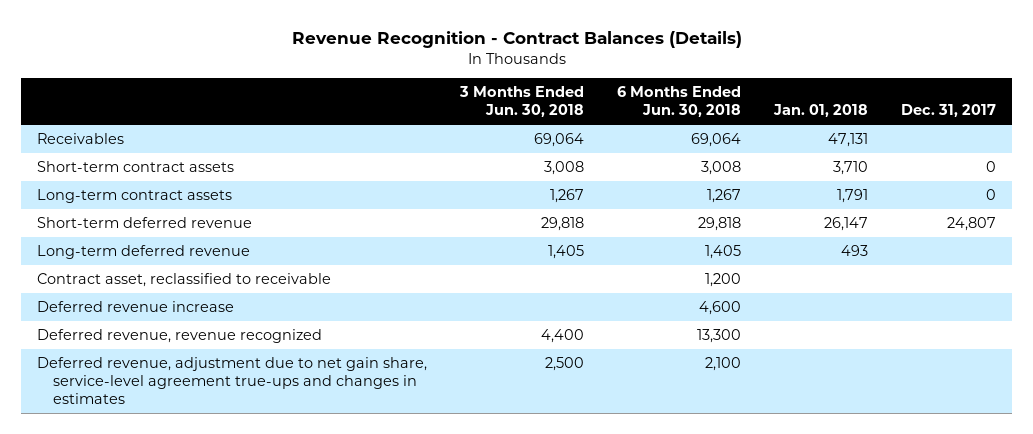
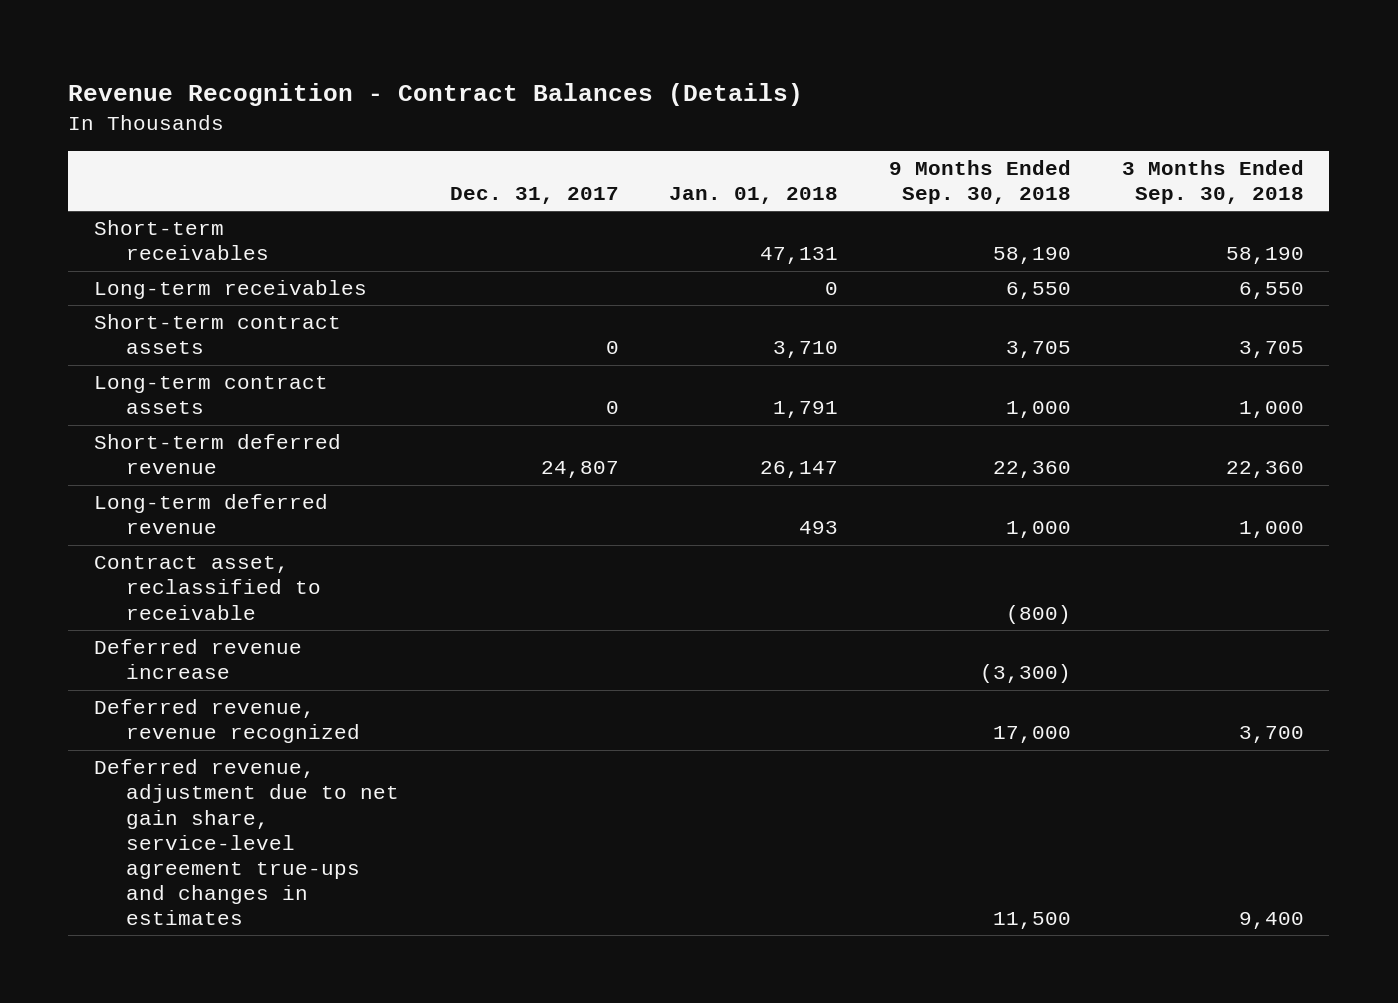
- | 3 Months Ended Jun. 30, 2018 | 6 Months Ended Jun. 30, 2018 | Jan. 01, 2018 | Dec. 31, 2017
+ | Dec. 31, 2017 | Jan. 01, 2018 | 9 Months Ended Sep. 30, 2018 | 3 Months Ended Sep. 30, 2018
- Receivables | 69,064 | 69,064 | 47,131 |
+ Short-term receivables | | 47,131 | 58,190 | 58,190
+ Long-term receivables | | 0 | 6,550 | 6,550

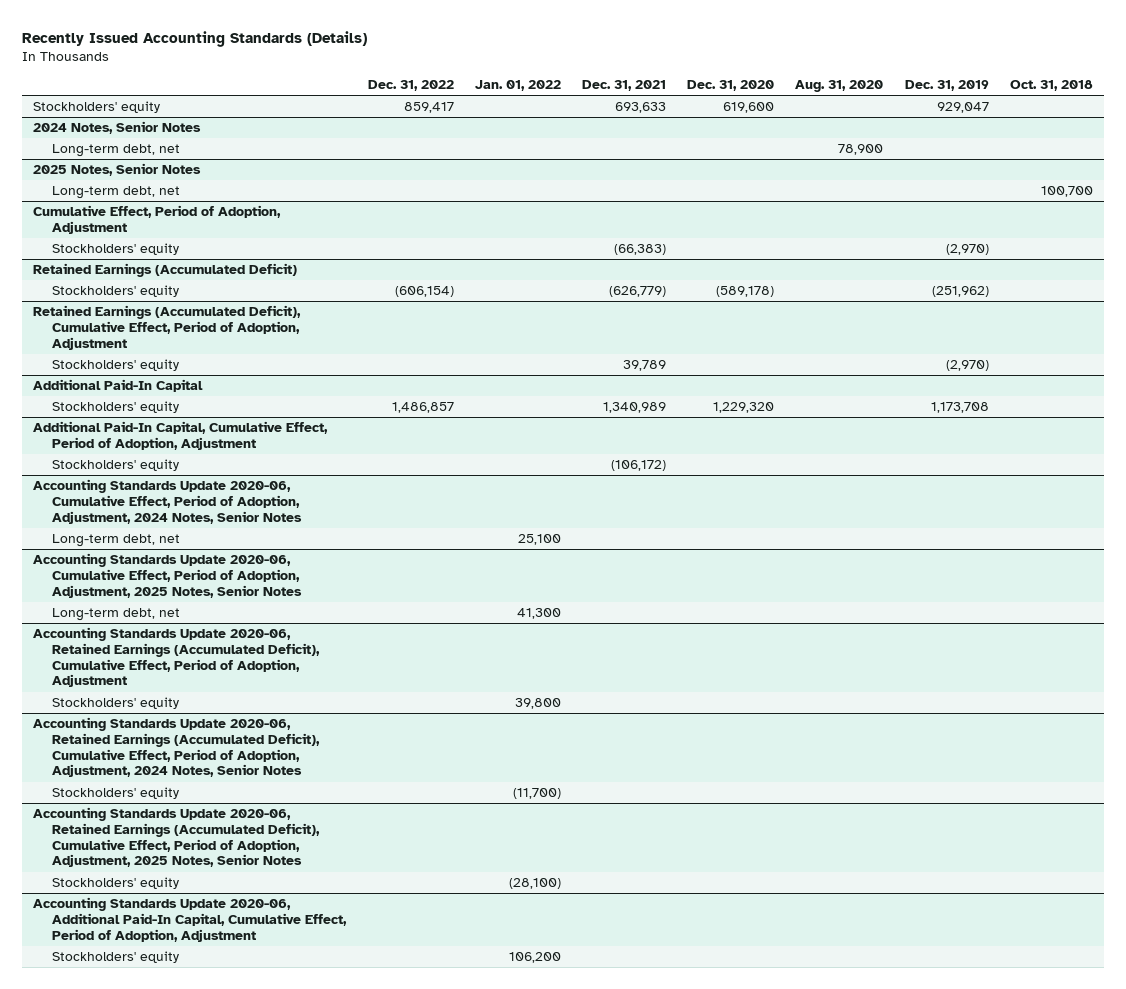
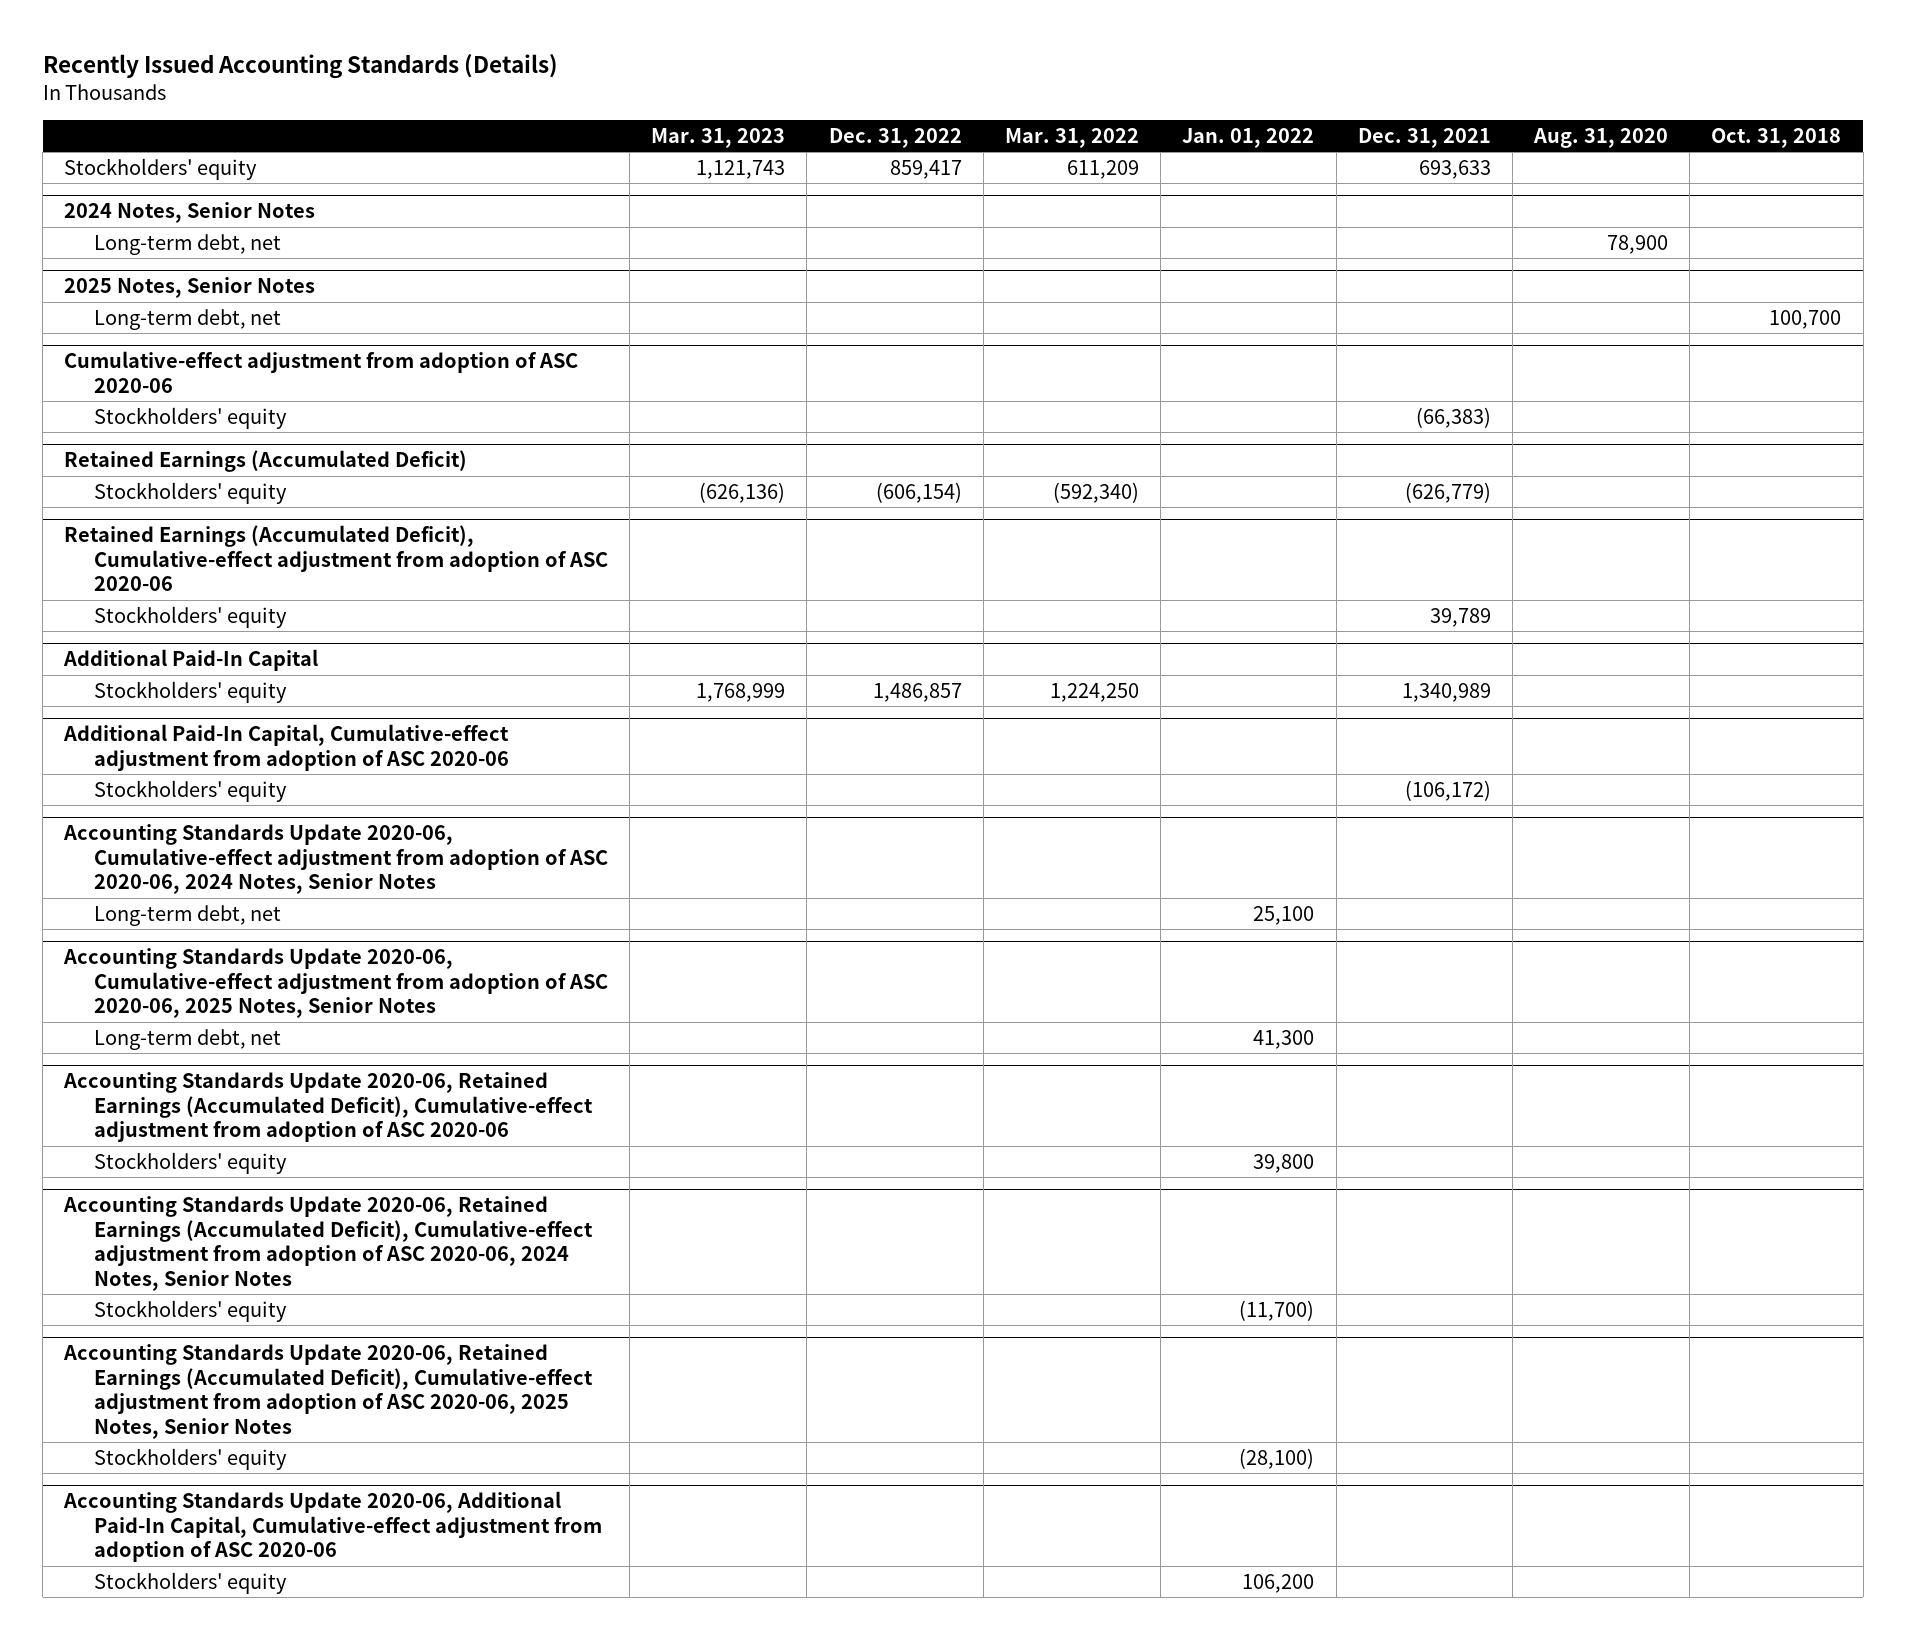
- | Dec. 31, 2022 | Jan. 01, 2022 | Dec. 31, 2021 | Dec. 31, 2020 | Aug. 31, 2020 | Dec. 31, 2019 | Oct. 31, 2018
+ | Mar. 31, 2023 | Dec. 31, 2022 | Mar. 31, 2022 | Jan. 01, 2022 | Dec. 31, 2021 | Aug. 31, 2020 | Oct. 31, 2018
- Cumulative Effect, Period of Adoption, Adjustment
+ Cumulative-effect adjustment from adoption of ASC 2020-06
- Retained Earnings (Accumulated Deficit), Cumulative Effect, Period of Adoption, Adjustment
+ Retained Earnings (Accumulated Deficit), Cumulative-effect adjustment from adoption of ASC 2020-06
- Additional Paid-In Capital, Cumulative Effect, Period of Adoption, Adjustment
+ Additional Paid-In Capital, Cumulative-effect adjustment from adoption of ASC 2020-06
- Accounting Standards Update 2020-06, Cumulative Effect, Period of Adoption, Adjustment, 2024 Notes, Senior Notes
+ Accounting Standards Update 2020-06, Cumulative-effect adjustment from adoption of ASC 2020-06, 2024 Notes, Senior Notes
- Accounting Standards Update 2020-06, Cumulative Effect, Period of Adoption, Adjustment, 2025 Notes, Senior Notes
+ Accounting Standards Update 2020-06, Cumulative-effect adjustment from adoption of ASC 2020-06, 2025 Notes, Senior Notes
- Accounting Standards Update 2020-06, Retained Earnings (Accumulated Deficit), Cumulative Effect, Period of Adoption, Adjustment
+ Accounting Standards Update 2020-06, Retained Earnings (Accumulated Deficit), Cumulative-effect adjustment from adoption of ASC 2020-06
- Accounting Standards Update 2020-06, Retained Earnings (Accumulated Deficit), Cumulative Effect, Period of Adoption, Adjustment, 2024 Notes, Senior Notes
+ Accounting Standards Update 2020-06, Retained Earnings (Accumulated Deficit), Cumulative-effect adjustment from adoption of ASC 2020-06, 2024 Notes, Senior Notes
- Accounting Standards Update 2020-06, Retained Earnings (Accumulated Deficit), Cumulative Effect, Period of Adoption, Adjustment, 2025 Notes, Senior Notes
+ Accounting Standards Update 2020-06, Retained Earnings (Accumulated Deficit), Cumulative-effect adjustment from adoption of ASC 2020-06, 2025 Notes, Senior Notes
- Accounting Standards Update 2020-06, Additional Paid-In Capital, Cumulative Effect, Period of Adoption, Adjustment
+ Accounting Standards Update 2020-06, Additional Paid-In Capital, Cumulative-effect adjustment from adoption of ASC 2020-06

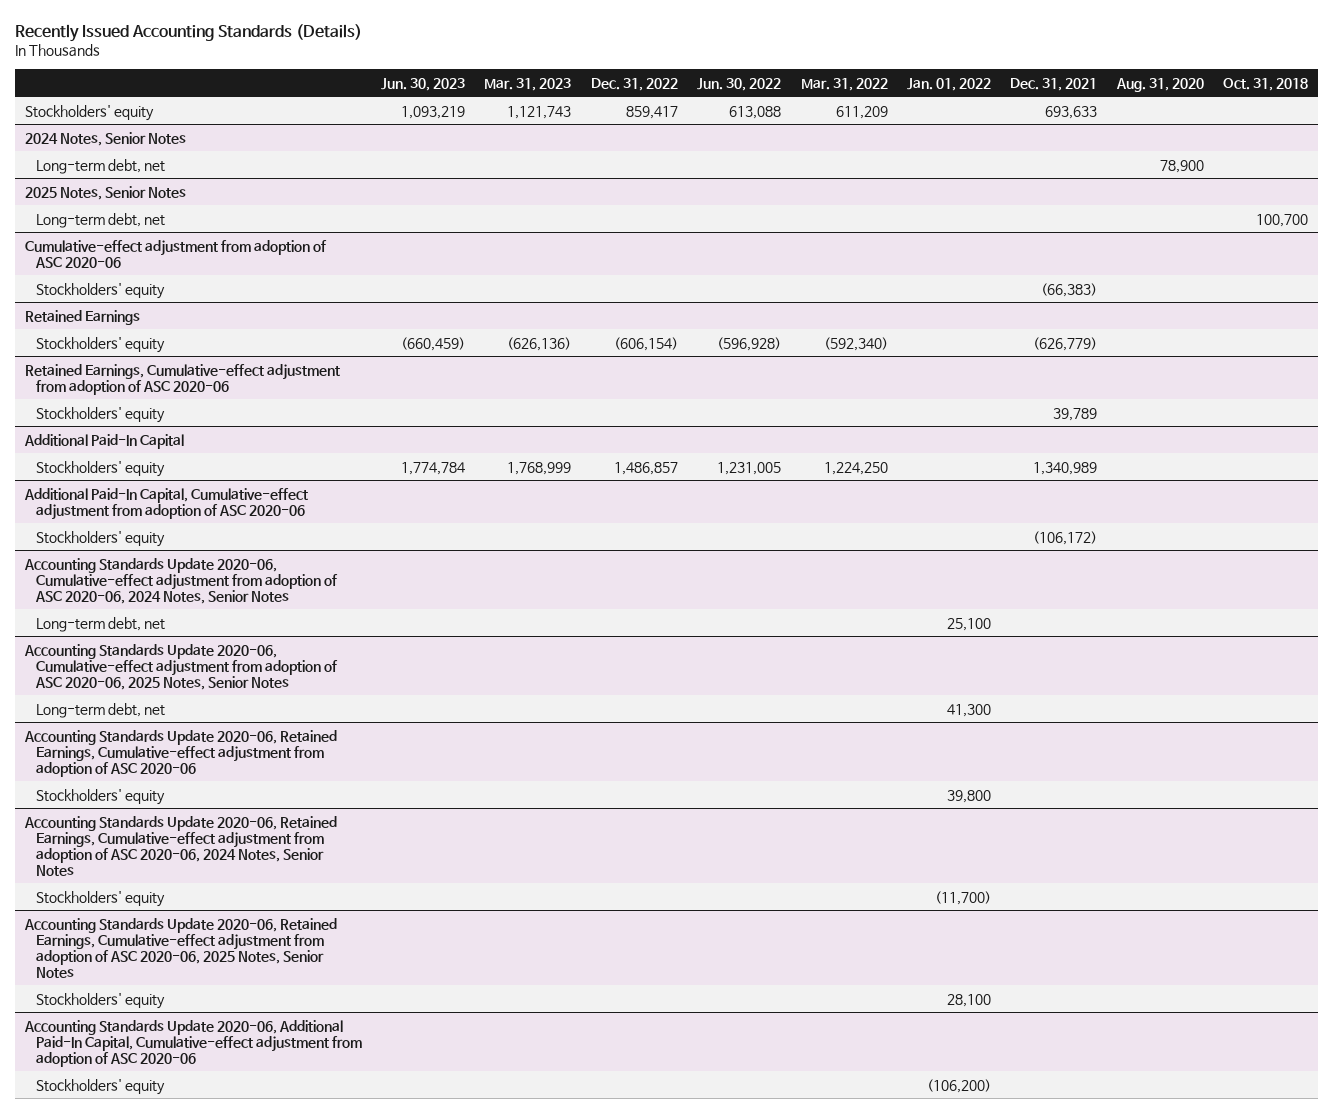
- | Mar. 31, 2023 | Dec. 31, 2022 | Mar. 31, 2022 | Jan. 01, 2022 | Dec. 31, 2021 | Aug. 31, 2020 | Oct. 31, 2018
+ | Jun. 30, 2023 | Mar. 31, 2023 | Dec. 31, 2022 | Jun. 30, 2022 | Mar. 31, 2022 | Jan. 01, 2022 | Dec. 31, 2021 | Aug. 31, 2020 | Oct. 31, 2018
- Retained Earnings (Accumulated Deficit)
+ Retained Earnings
- Retained Earnings (Accumulated Deficit), Cumulative-effect adjustment from adoption of ASC 2020-06
+ Retained Earnings, Cumulative-effect adjustment from adoption of ASC 2020-06
- Accounting Standards Update 2020-06, Retained Earnings (Accumulated Deficit), Cumulative-effect adjustment from adoption of ASC 2020-06
+ Accounting Standards Update 2020-06, Retained Earnings, Cumulative-effect adjustment from adoption of ASC 2020-06
- Accounting Standards Update 2020-06, Retained Earnings (Accumulated Deficit), Cumulative-effect adjustment from adoption of ASC 2020-06, 2024 Notes, Senior Notes
+ Accounting Standards Update 2020-06, Retained Earnings, Cumulative-effect adjustment from adoption of ASC 2020-06, 2024 Notes, Senior Notes
- Accounting Standards Update 2020-06, Retained Earnings (Accumulated Deficit), Cumulative-effect adjustment from adoption of ASC 2020-06, 2025 Notes, Senior Notes
- Stockholders' equity | | | | (28,100) | | |
+ Accounting Standards Update 2020-06, Retained Earnings, Cumulative-effect adjustment from adoption of ASC 2020-06, 2025 Notes, Senior Notes
+ Stockholders' equity | | | | | | 28,100 | | |
@ Accounting Standards Update 2020-06, Additional Paid-In Capital, Cumulative-effect adjustment from adoption of ASC 2020-06
- Stockholders' equity | | | | 106,200 | | |
+ Stockholders' equity | | | | | | (106,200) | | |

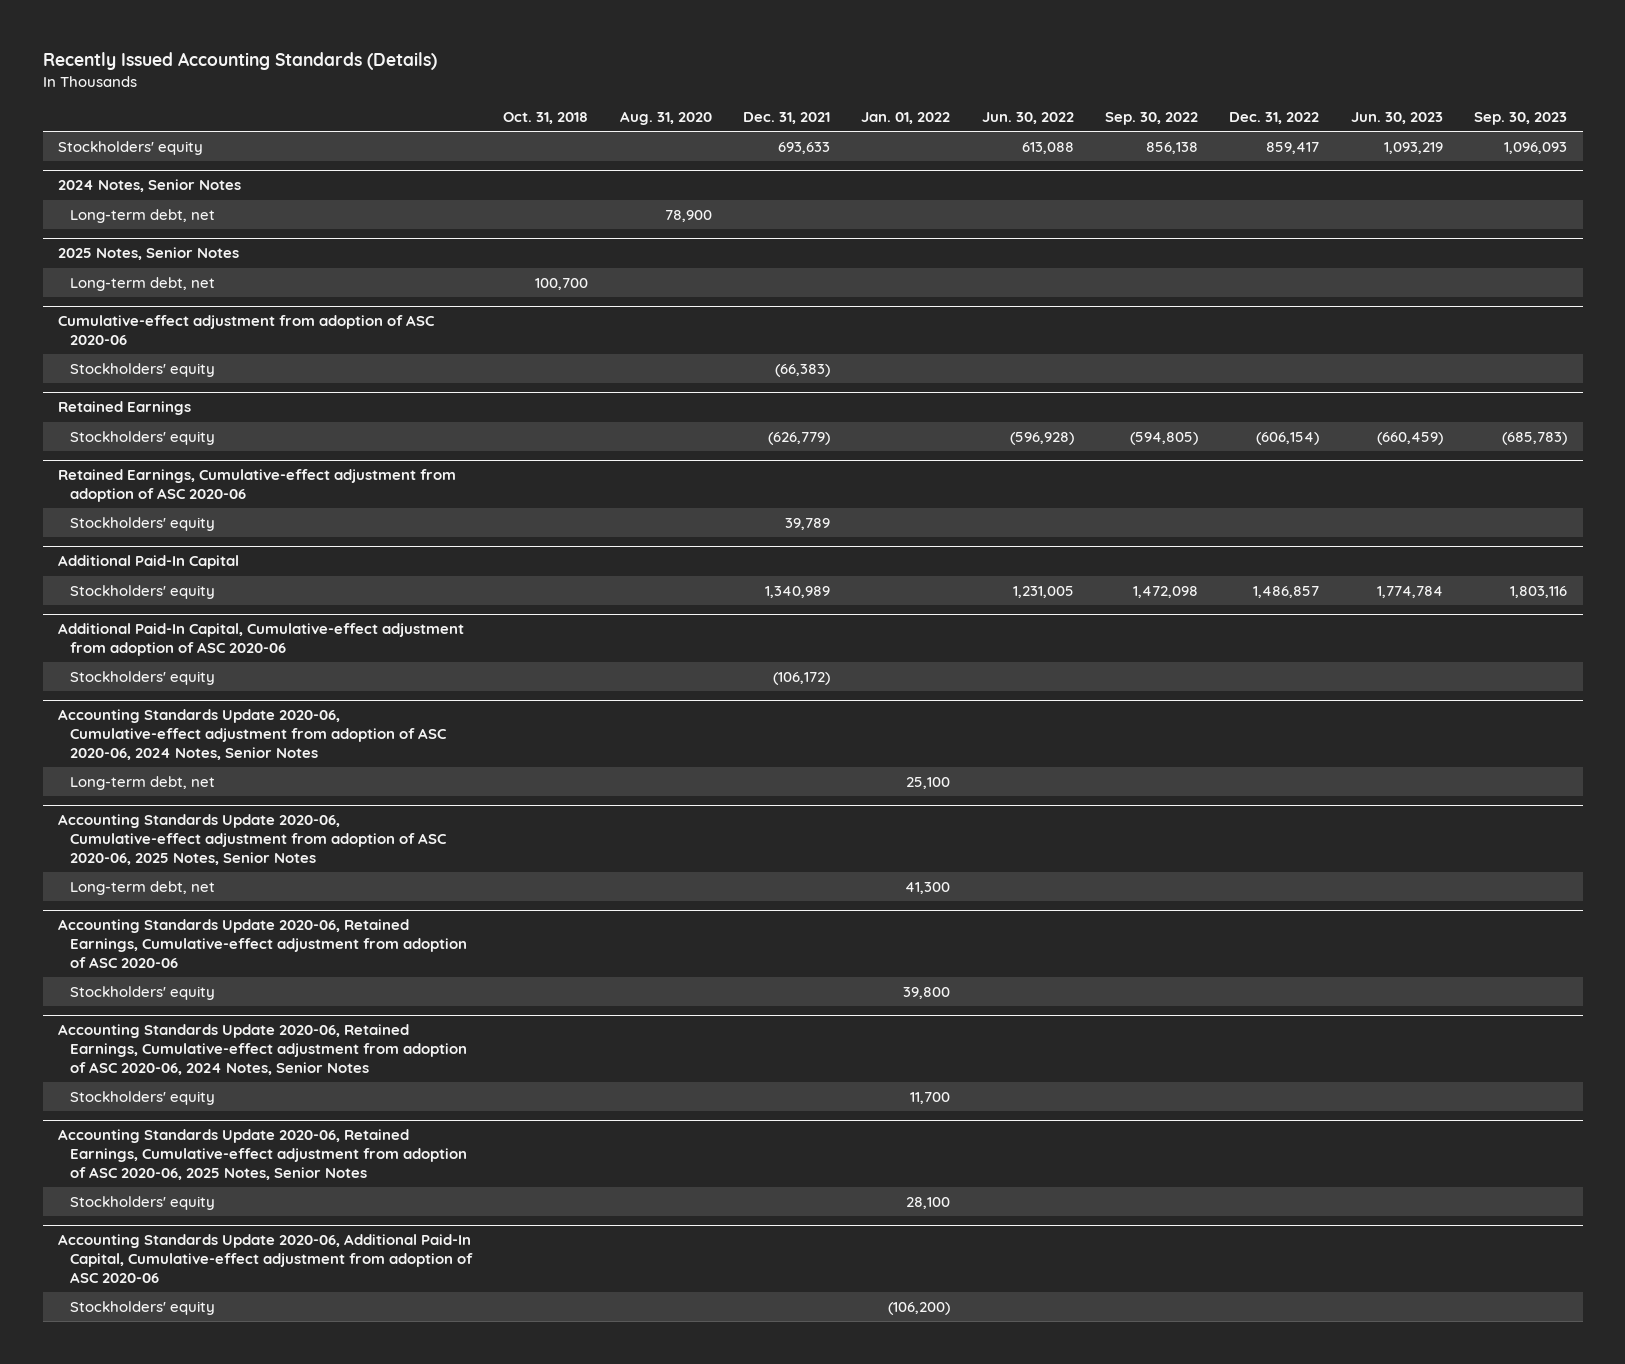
- | Jun. 30, 2023 | Mar. 31, 2023 | Dec. 31, 2022 | Jun. 30, 2022 | Mar. 31, 2022 | Jan. 01, 2022 | Dec. 31, 2021 | Aug. 31, 2020 | Oct. 31, 2018
+ | Oct. 31, 2018 | Aug. 31, 2020 | Dec. 31, 2021 | Jan. 01, 2022 | Jun. 30, 2022 | Sep. 30, 2022 | Dec. 31, 2022 | Jun. 30, 2023 | Sep. 30, 2023
@ Accounting Standards Update 2020-06, Retained Earnings, Cumulative-effect adjustment from adoption of ASC 2020-06, 2024 Notes, Senior Notes
- Stockholders' equity | | | | | | (11,700) | | |
+ Stockholders' equity | | | | 11,700 | | | | |

